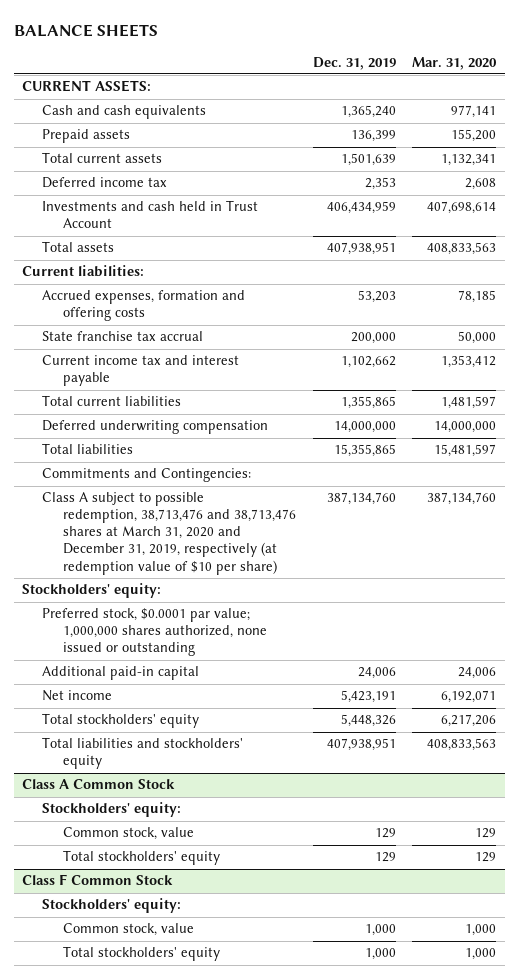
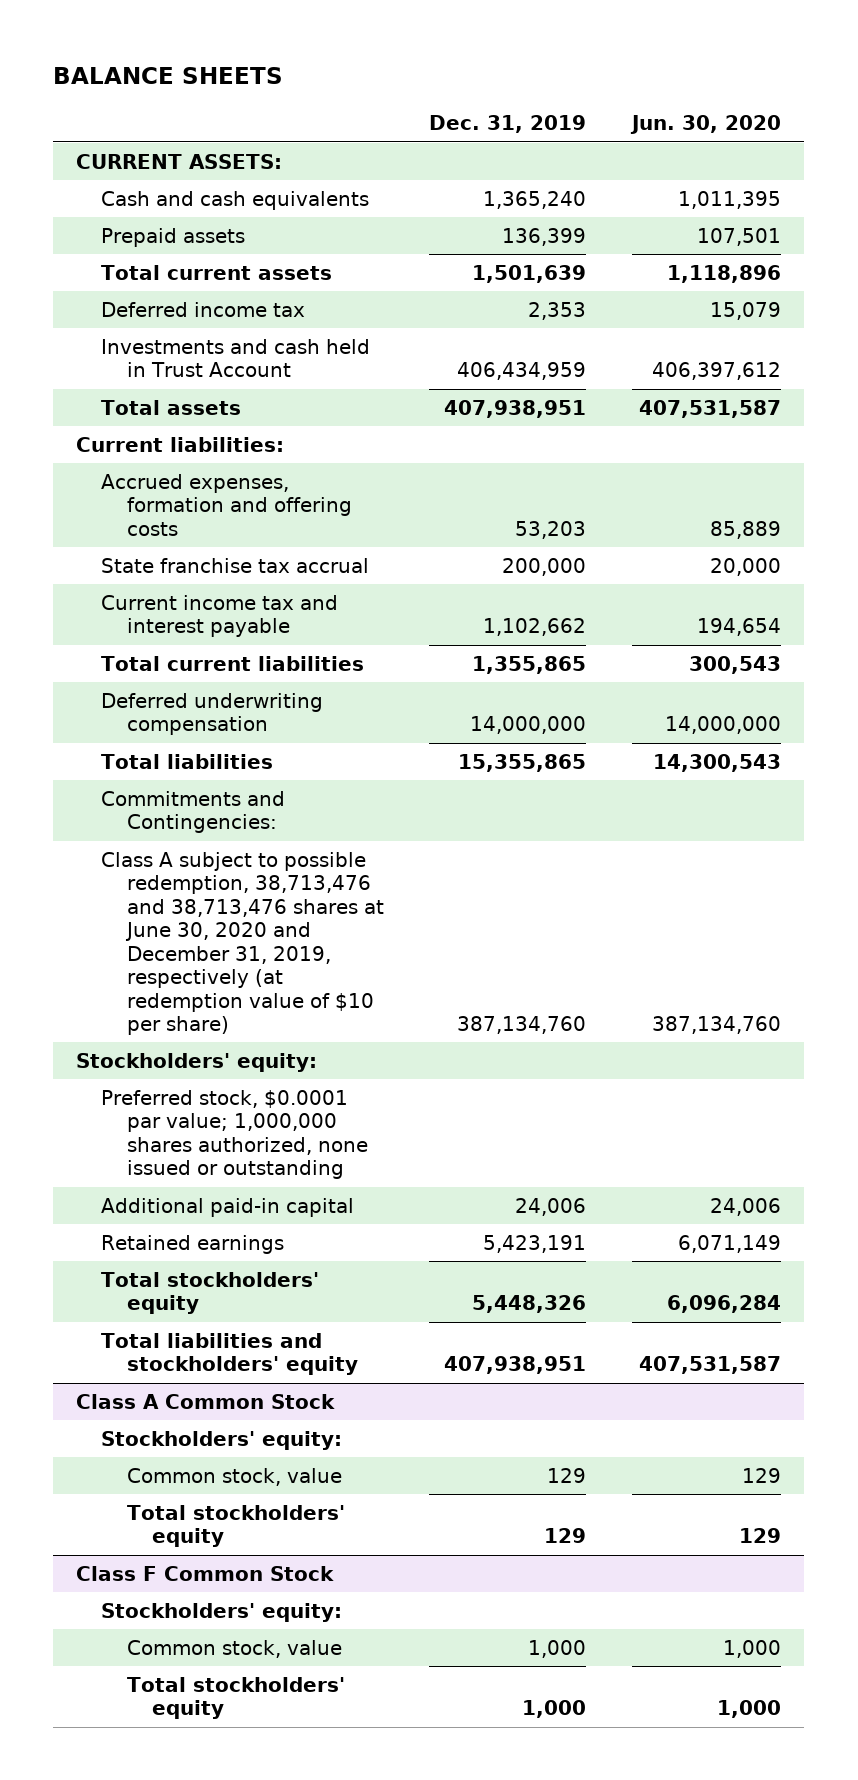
- | Dec. 31, 2019 | Mar. 31, 2020
+ | Dec. 31, 2019 | Jun. 30, 2020
- Class A subject to possible redemption, 38,713,476 and 38,713,476 shares at March 31, 2020 and December 31, 2019, respectively (at redemption value of $10 per share) | 387,134,760 | 387,134,760
+ Class A subject to possible redemption, 38,713,476 and 38,713,476 shares at June 30, 2020 and December 31, 2019, respectively (at redemption value of $10 per share) | 387,134,760 | 387,134,760
- Net income | 5,423,191 | 6,192,071
+ Retained earnings | 5,423,191 | 6,071,149

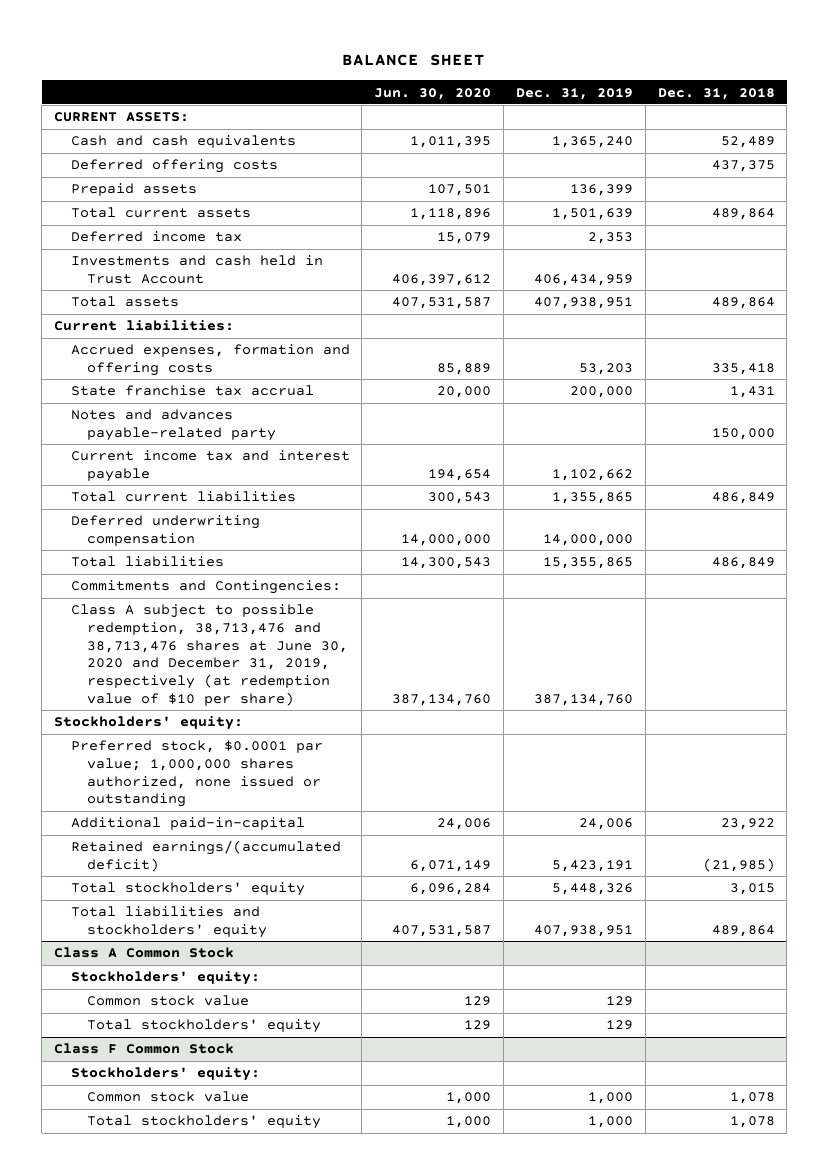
- BALANCE SHEETS
+ BALANCE SHEET
- | Dec. 31, 2019 | Jun. 30, 2020
+ | Jun. 30, 2020 | Dec. 31, 2019 | Dec. 31, 2018
+ Deferred offering costs | | | 437,375
+ Notes and advances payable-related party | | | 150,000
- Additional paid-in capital | 24,006 | 24,006
- Retained earnings | 5,423,191 | 6,071,149
+ Additional paid-in-capital | 24,006 | 24,006 | 23,922
+ Retained earnings/(accumulated deficit) | 6,071,149 | 5,423,191 | (21,985)
@ Class A Common Stock
- Common stock, value | 129 | 129
+ Common stock value | 129 | 129 |
@ Class F Common Stock
- Common stock, value | 1,000 | 1,000
+ Common stock value | 1,000 | 1,000 | 1,078

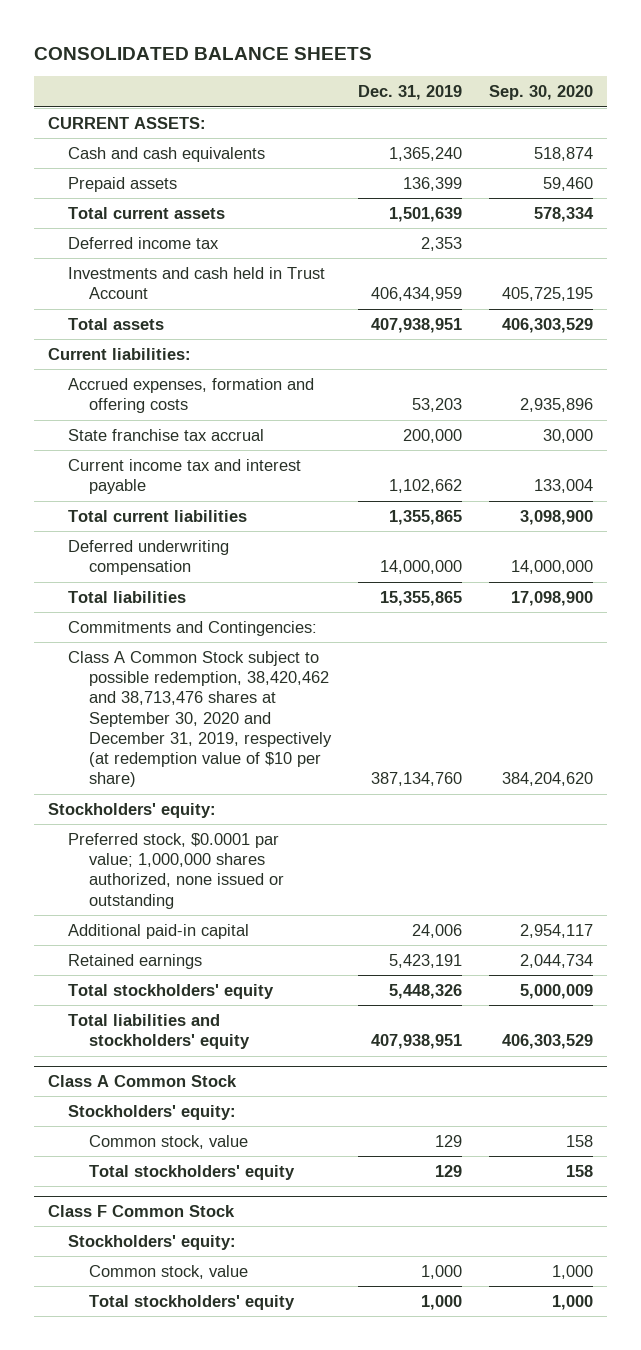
- BALANCE SHEET
+ CONSOLIDATED BALANCE SHEETS
- | Jun. 30, 2020 | Dec. 31, 2019 | Dec. 31, 2018
+ | Dec. 31, 2019 | Sep. 30, 2020
- Deferred offering costs | | | 437,375
- Notes and advances payable-related party | | | 150,000
- Class A subject to possible redemption, 38,713,476 and 38,713,476 shares at June 30, 2020 and December 31, 2019, respectively (at redemption value of $10 per share) | 387,134,760 | 387,134,760 |
+ Class A Common Stock subject to possible redemption, 38,420,462 and 38,713,476 shares at September 30, 2020 and December 31, 2019, respectively (at redemption value of $10 per share) | 387,134,760 | 384,204,620
- Additional paid-in-capital | 24,006 | 24,006 | 23,922
- Retained earnings/(accumulated deficit) | 6,071,149 | 5,423,191 | (21,985)
+ Additional paid-in capital | 24,006 | 2,954,117
+ Retained earnings | 5,423,191 | 2,044,734
@ Class A Common Stock
- Common stock value | 129 | 129 |
+ Common stock, value | 129 | 158
@ Class F Common Stock
- Common stock value | 1,000 | 1,000 | 1,078
+ Common stock, value | 1,000 | 1,000

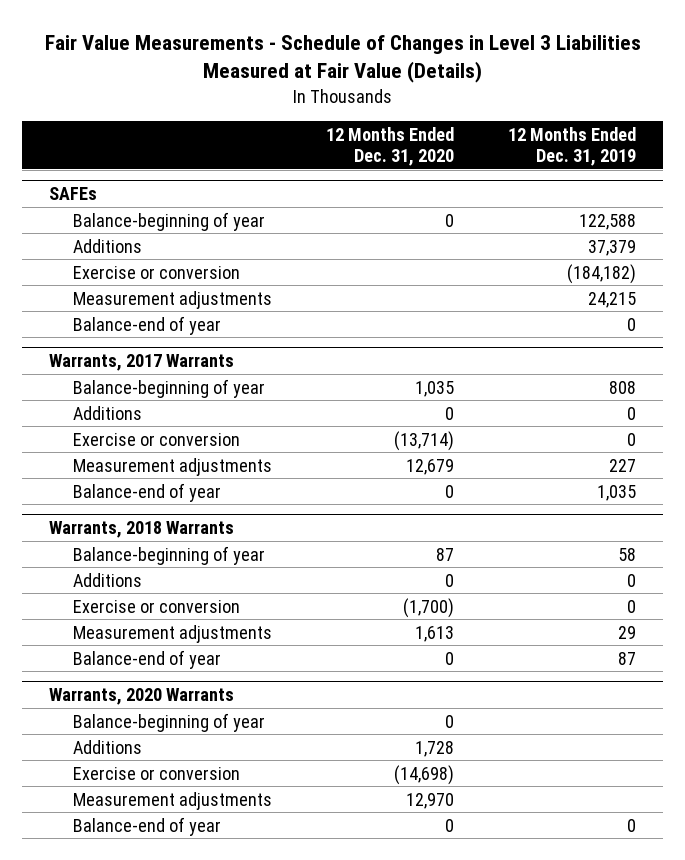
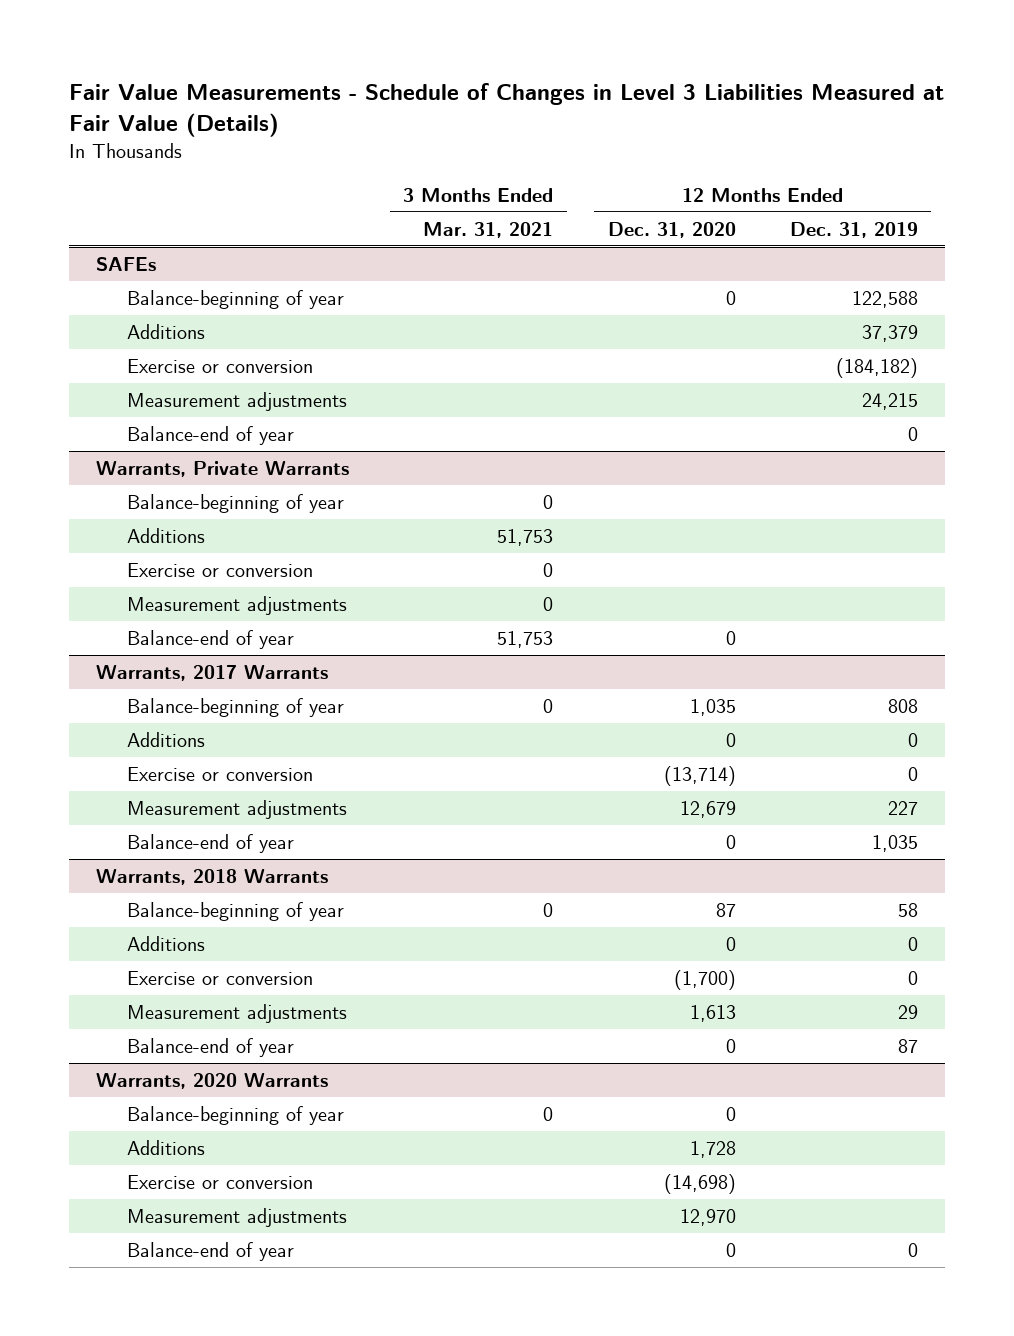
- | 12 Months Ended Dec. 31, 2020 | 12 Months Ended Dec. 31, 2019
+ | 3 Months Ended Mar. 31, 2021 | 12 Months Ended Dec. 31, 2020 | 12 Months Ended Dec. 31, 2019
+ Warrants, Private Warrants
+ Balance-beginning of year | 0 | |
+ Additions | 51,753 | |
+ Exercise or conversion | 0 | |
+ Measurement adjustments | 0 | |
+ Balance-end of year | 51,753 | 0 |

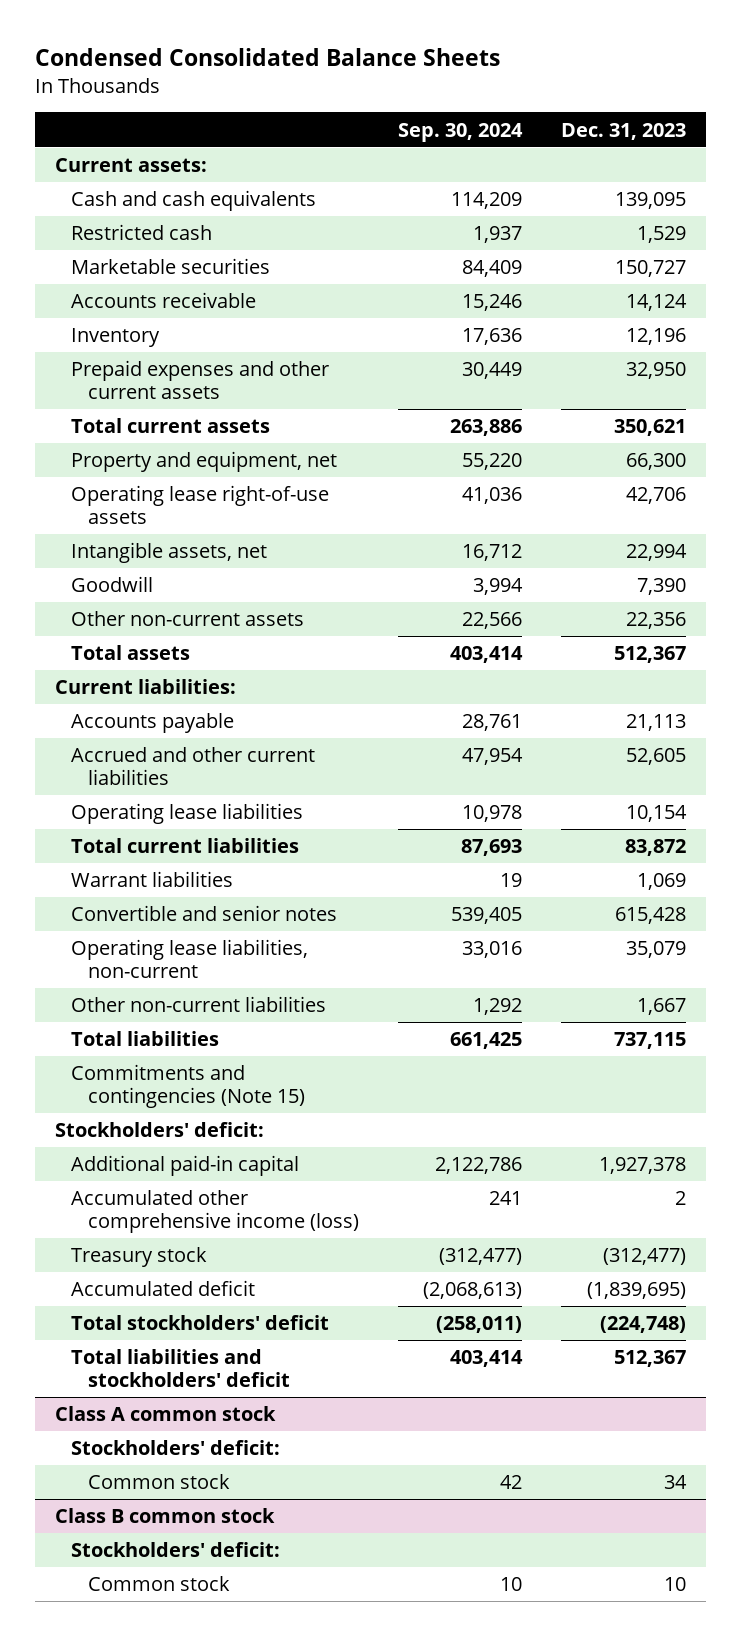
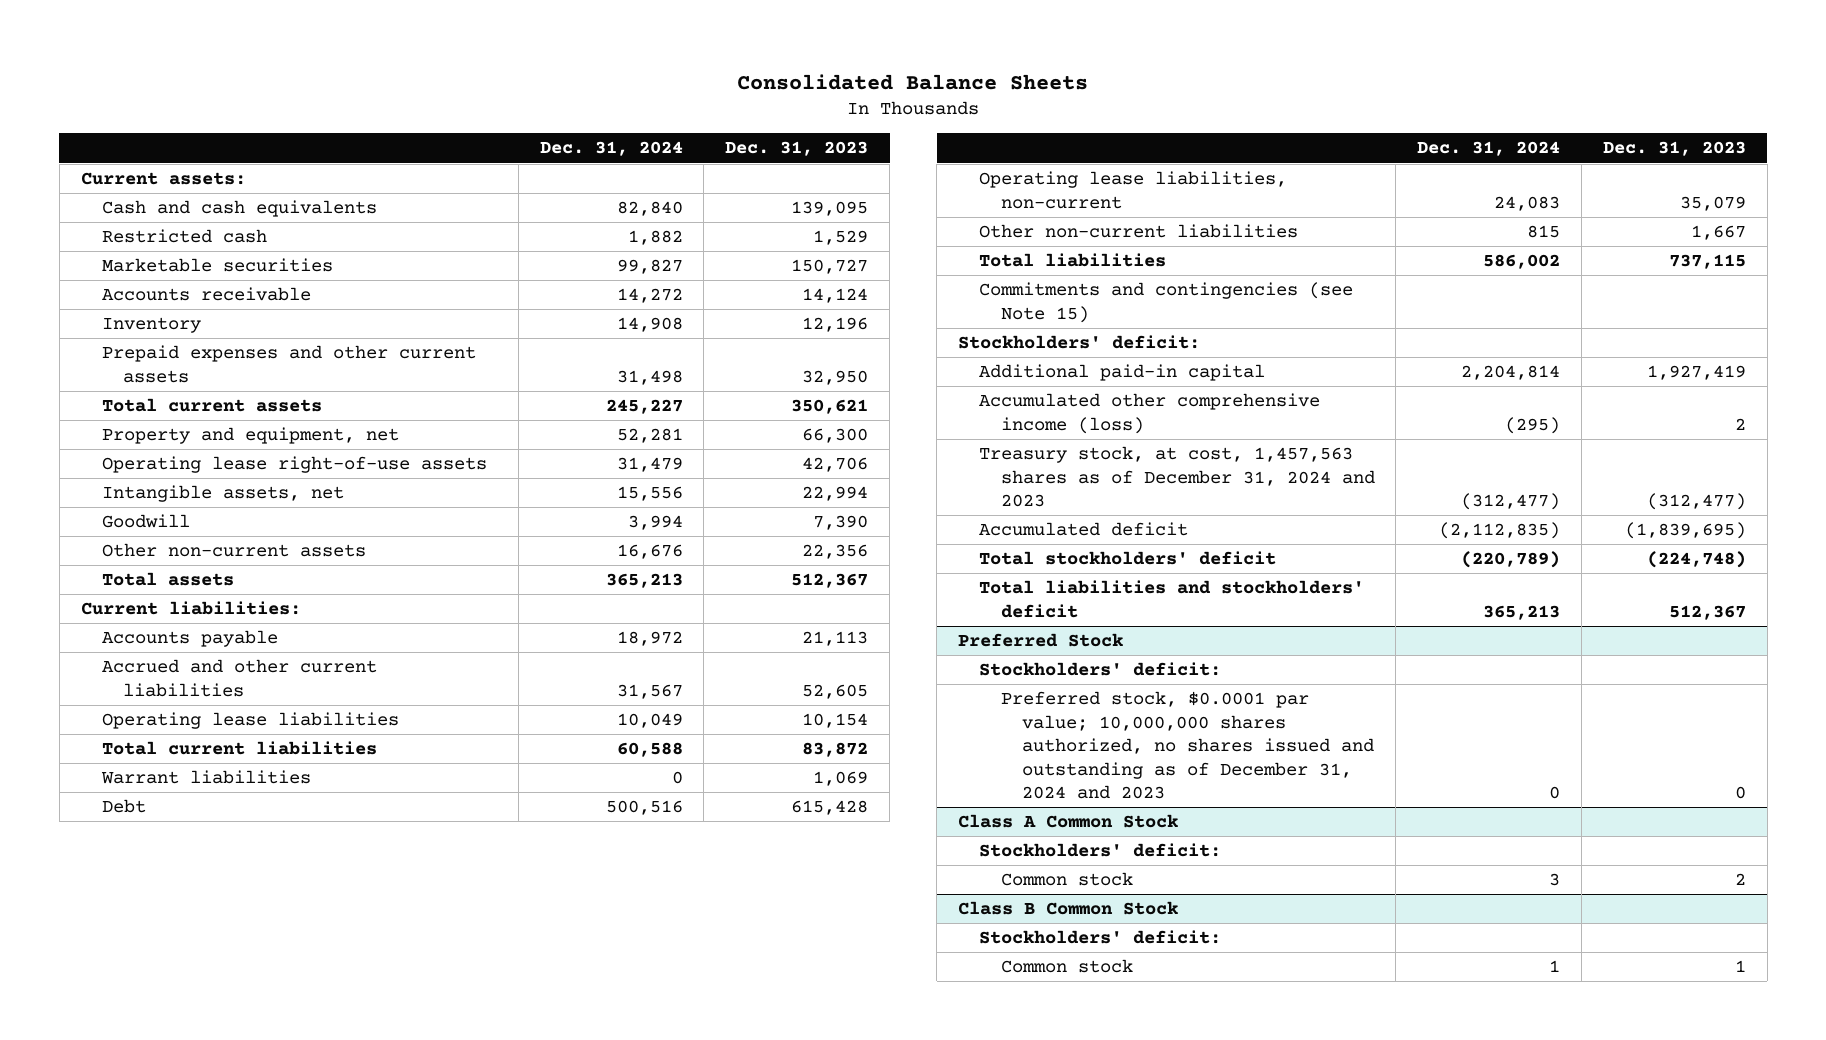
- Condensed Consolidated Balance Sheets
+ Consolidated Balance Sheets
- | Sep. 30, 2024 | Dec. 31, 2023
+ | Dec. 31, 2024 | Dec. 31, 2023
- Convertible and senior notes | 539,405 | 615,428
+ Debt | 500,516 | 615,428
- Commitments and contingencies (Note 15)
+ Commitments and contingencies (see Note 15)
- Additional paid-in capital | 2,122,786 | 1,927,378
+ Additional paid-in capital | 2,204,814 | 1,927,419
- Treasury stock | (312,477) | (312,477)
+ Treasury stock, at cost, 1,457,563 shares as of December 31, 2024 and 2023 | (312,477) | (312,477)
- Class A common stock
+ Preferred Stock
- Common stock | 42 | 34
- Class B common stock
+ Preferred stock, $0.0001 par value; 10,000,000 shares authorized, no shares issued and outstanding as of December 31, 2024 and 2023 | 0 | 0
+ Class A Common Stock
- Common stock | 10 | 10
+ Common stock | 3 | 2
+ Class B Common Stock
+ Stockholders' deficit:
+ Common stock | 1 | 1

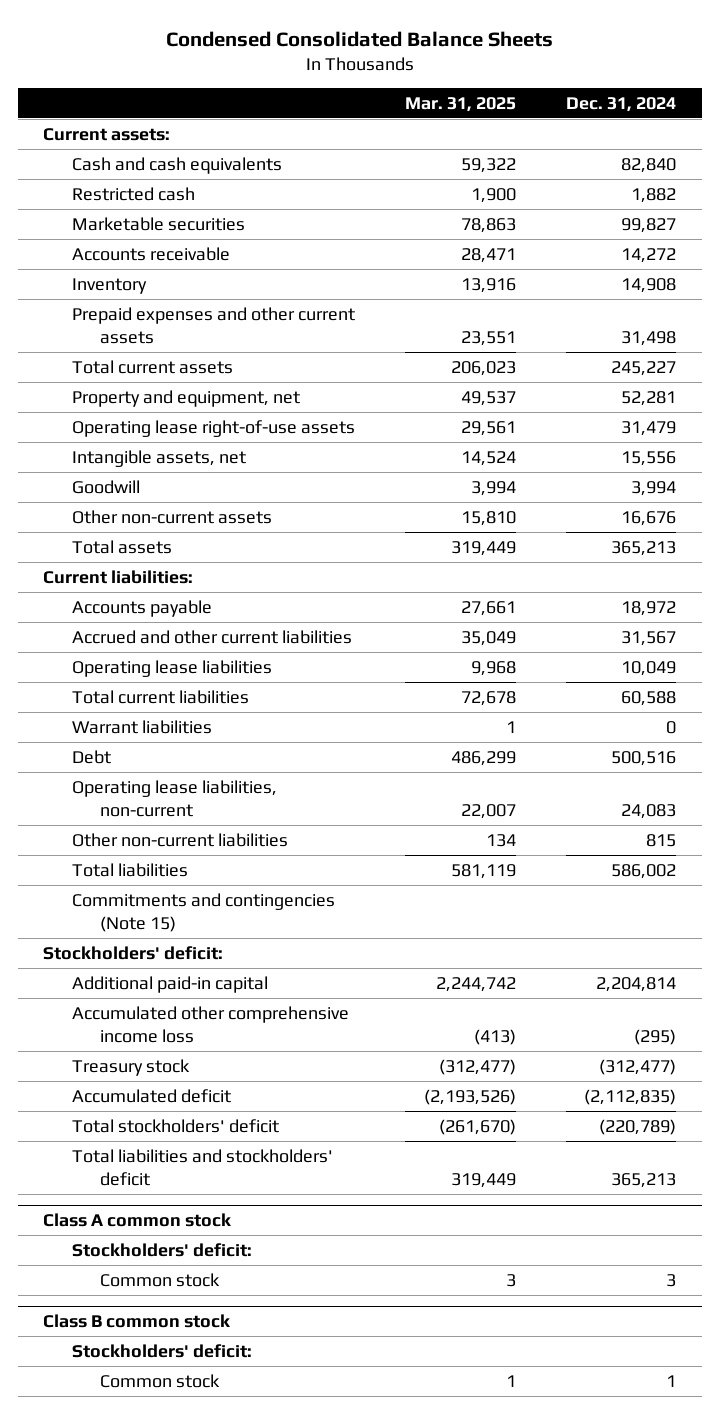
- Consolidated Balance Sheets
+ Condensed Consolidated Balance Sheets
- | Dec. 31, 2024 | Dec. 31, 2023
+ | Mar. 31, 2025 | Dec. 31, 2024
- Commitments and contingencies (see Note 15)
+ Commitments and contingencies (Note 15)
- Accumulated other comprehensive income (loss) | (295) | 2
- Treasury stock, at cost, 1,457,563 shares as of December 31, 2024 and 2023 | (312,477) | (312,477)
+ Accumulated other comprehensive income loss | (413) | (295)
+ Treasury stock | (312,477) | (312,477)
- Preferred Stock
- Stockholders' deficit:
- Preferred stock, $0.0001 par value; 10,000,000 shares authorized, no shares issued and outstanding as of December 31, 2024 and 2023 | 0 | 0
- Class A Common Stock
+ Class A common stock
- Class B Common Stock
+ Class B common stock

